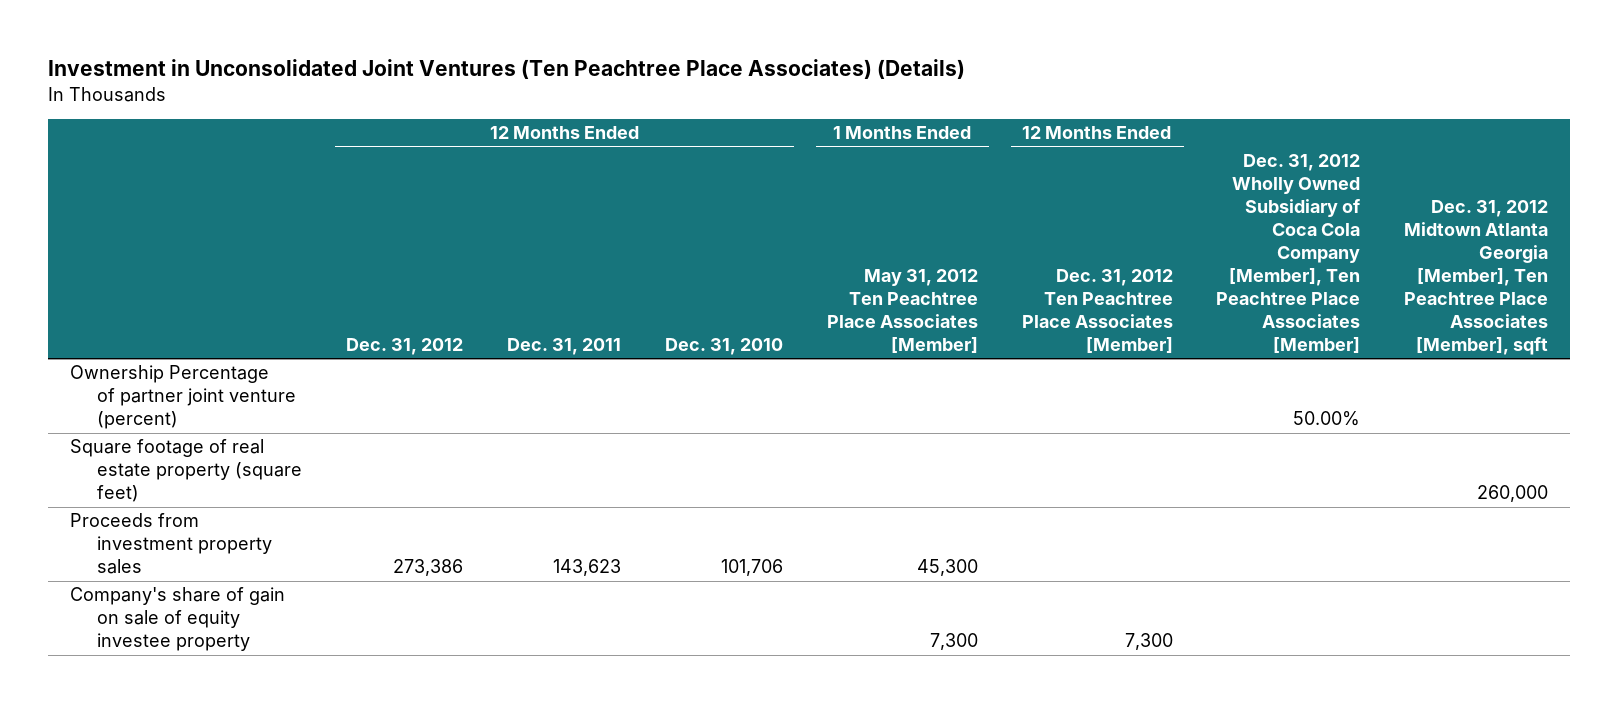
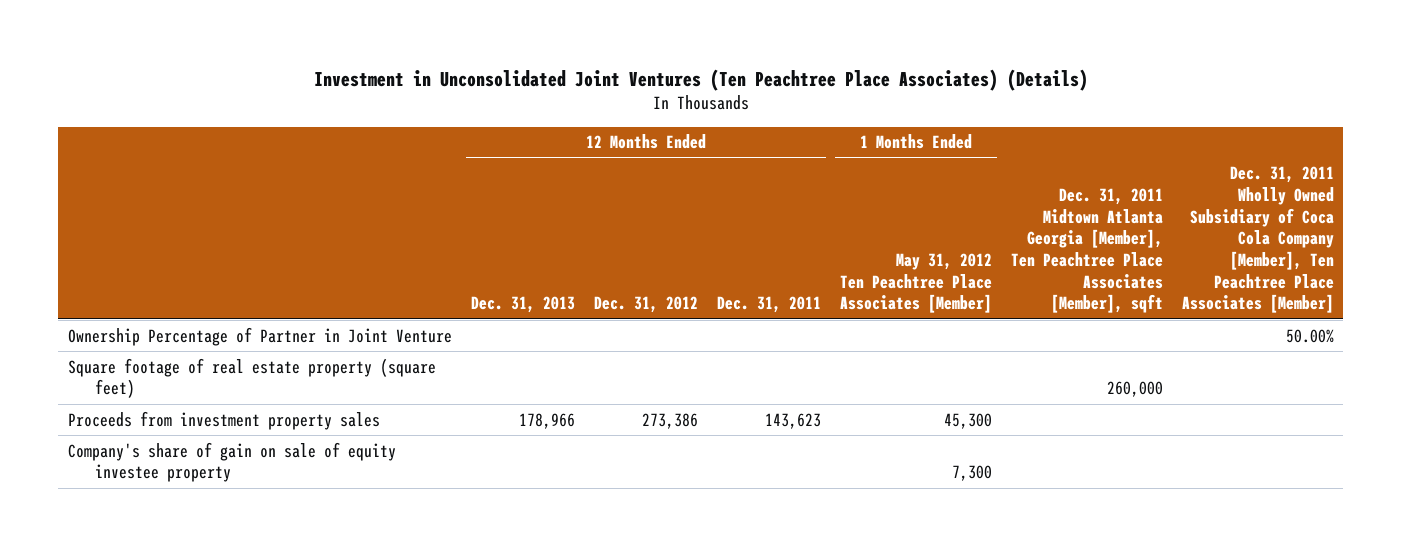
- | 12 Months Ended Dec. 31, 2012 | 12 Months Ended Dec. 31, 2011 | 12 Months Ended Dec. 31, 2010 | 1 Months Ended May 31, 2012 Ten Peachtree Place Associates [Member] | 12 Months Ended Dec. 31, 2012 Ten Peachtree Place Associates [Member] | Dec. 31, 2012 Wholly Owned Subsidiary of Coca Cola Company [Member], Ten Peachtree Place Associates [Member] | Dec. 31, 2012 Midtown Atlanta Georgia [Member], Ten Peachtree Place Associates [Member], sqft
+ | 12 Months Ended Dec. 31, 2013 | 12 Months Ended Dec. 31, 2012 | 12 Months Ended Dec. 31, 2011 | 1 Months Ended May 31, 2012 Ten Peachtree Place Associates [Member] | Dec. 31, 2011 Midtown Atlanta Georgia [Member], Ten Peachtree Place Associates [Member], sqft | Dec. 31, 2011 Wholly Owned Subsidiary of Coca Cola Company [Member], Ten Peachtree Place Associates [Member]
- Ownership Percentage of partner joint venture (percent) | | | | | | 50.00% |
+ Ownership Percentage of Partner in Joint Venture | | | | | | 50.00%

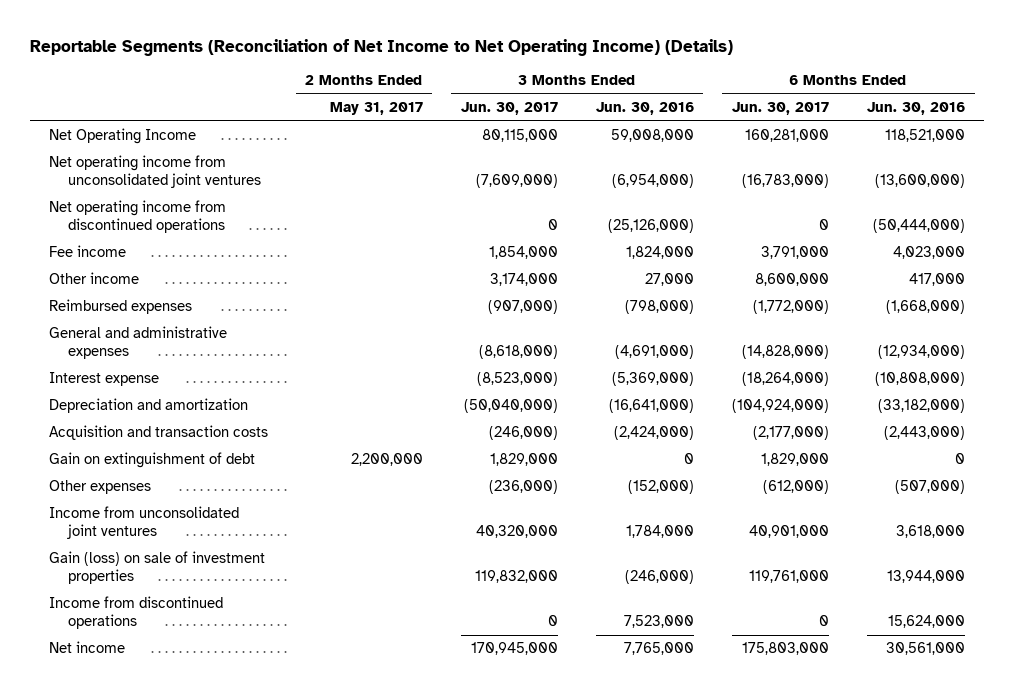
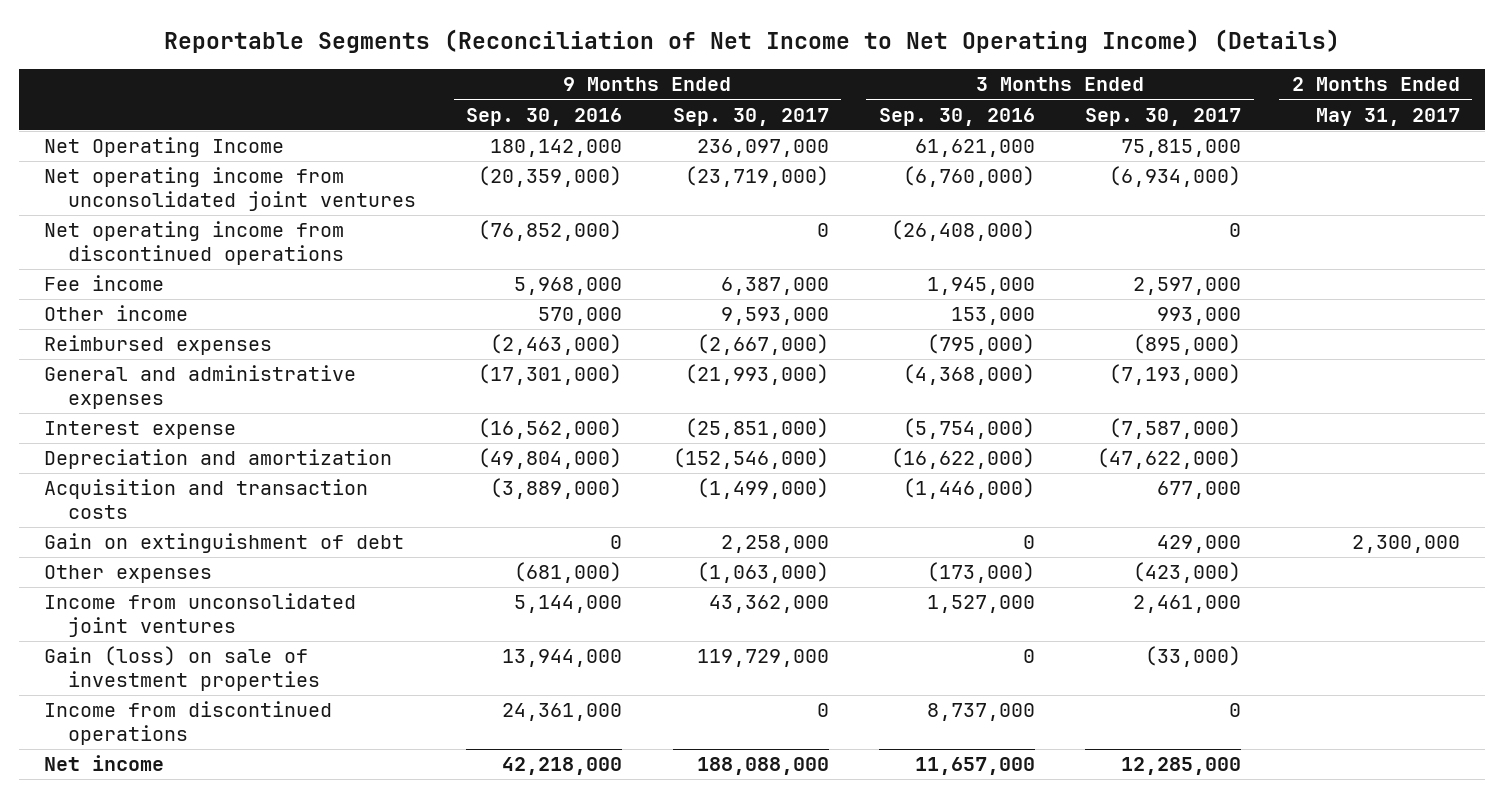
- | 2 Months Ended May 31, 2017 | 3 Months Ended Jun. 30, 2017 | 3 Months Ended Jun. 30, 2016 | 6 Months Ended Jun. 30, 2017 | 6 Months Ended Jun. 30, 2016
+ | 9 Months Ended Sep. 30, 2016 | 9 Months Ended Sep. 30, 2017 | 3 Months Ended Sep. 30, 2016 | 3 Months Ended Sep. 30, 2017 | 2 Months Ended May 31, 2017
- Gain on extinguishment of debt | 2,200,000 | 1,829,000 | 0 | 1,829,000 | 0
+ Gain on extinguishment of debt | 0 | 2,258,000 | 0 | 429,000 | 2,300,000

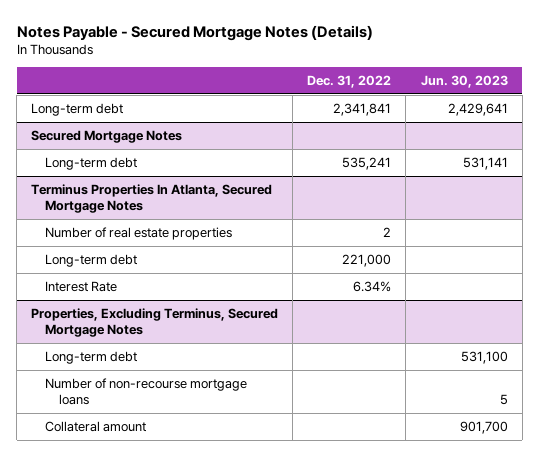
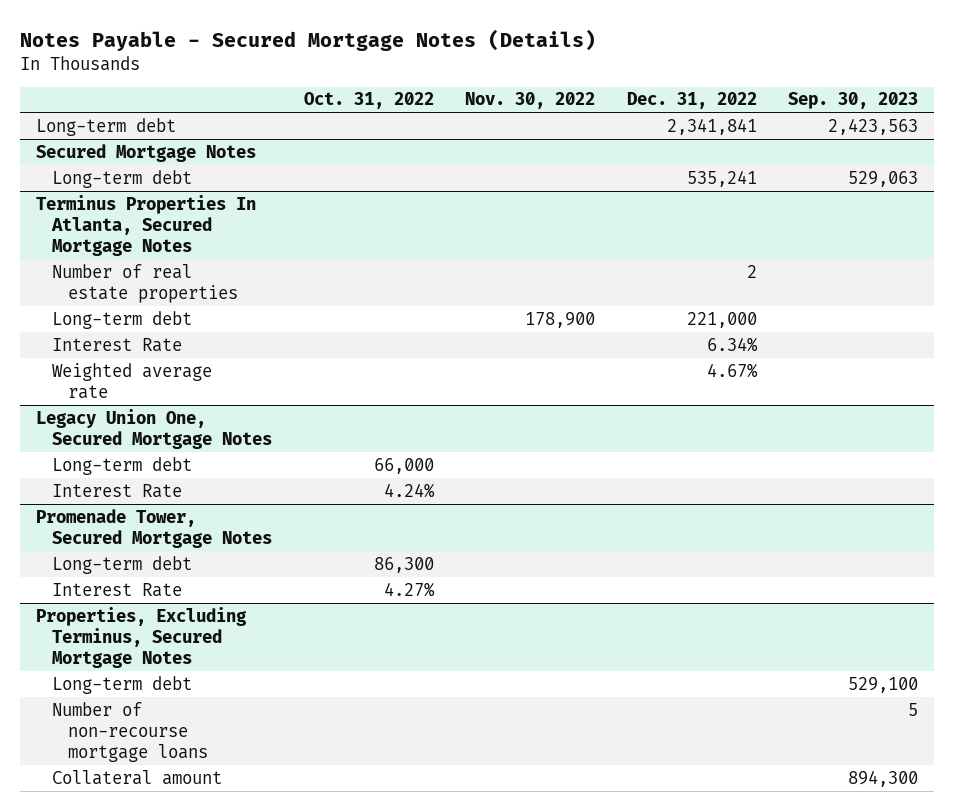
- | Dec. 31, 2022 | Jun. 30, 2023
+ | Oct. 31, 2022 | Nov. 30, 2022 | Dec. 31, 2022 | Sep. 30, 2023
@ Terminus Properties In Atlanta, Secured Mortgage Notes
+ Weighted average rate | | | 4.67% |
+ Legacy Union One, Secured Mortgage Notes
+ Long-term debt | 66,000 | | |
+ Interest Rate | 4.24% | | |
+ Promenade Tower, Secured Mortgage Notes
+ Long-term debt | 86,300 | | |
+ Interest Rate | 4.27% | | |

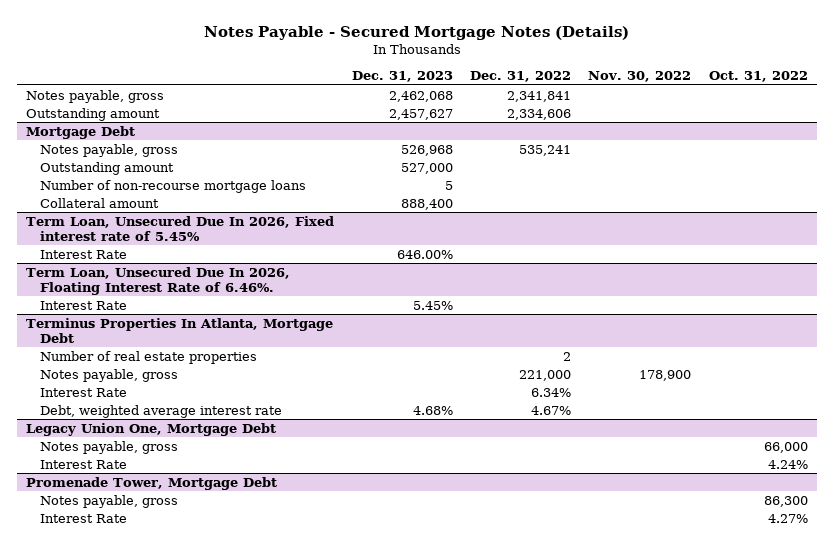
- | Oct. 31, 2022 | Nov. 30, 2022 | Dec. 31, 2022 | Sep. 30, 2023
+ | Dec. 31, 2023 | Dec. 31, 2022 | Nov. 30, 2022 | Oct. 31, 2022
- Long-term debt | | | 2,341,841 | 2,423,563
- Secured Mortgage Notes
- Long-term debt | | | 535,241 | 529,063
- Terminus Properties In Atlanta, Secured Mortgage Notes
+ Notes payable, gross | 2,462,068 | 2,341,841 | |
+ Outstanding amount | 2,457,627 | 2,334,606 | |
+ Mortgage Debt
+ Notes payable, gross | 526,968 | 535,241 | |
+ Outstanding amount | 527,000 | | |
+ Number of non-recourse mortgage loans | 5 | | |
+ Collateral amount | 888,400 | | |
+ Term Loan, Unsecured Due In 2026, Fixed interest rate of 5.45%
+ Interest Rate | 646.00% | | |
+ Term Loan, Unsecured Due In 2026, Floating Interest Rate of 6.46%.
+ Interest Rate | 5.45% | | |
+ Terminus Properties In Atlanta, Mortgage Debt
- Long-term debt | | 178,900 | 221,000 |
+ Notes payable, gross | | 221,000 | 178,900 |
- Weighted average rate | | | 4.67% |
- Legacy Union One, Secured Mortgage Notes
- Long-term debt | 66,000 | | |
+ Debt, weighted average interest rate | 4.68% | 4.67% | |
+ Legacy Union One, Mortgage Debt
+ Notes payable, gross | | | | 66,000
- Promenade Tower, Secured Mortgage Notes
- Long-term debt | 86,300 | | |
+ Promenade Tower, Mortgage Debt
+ Notes payable, gross | | | | 86,300
- Properties, Excluding Terminus, Secured Mortgage Notes
- Long-term debt | | | | 529,100
- Number of non-recourse mortgage loans | | | | 5
- Collateral amount | | | | 894,300

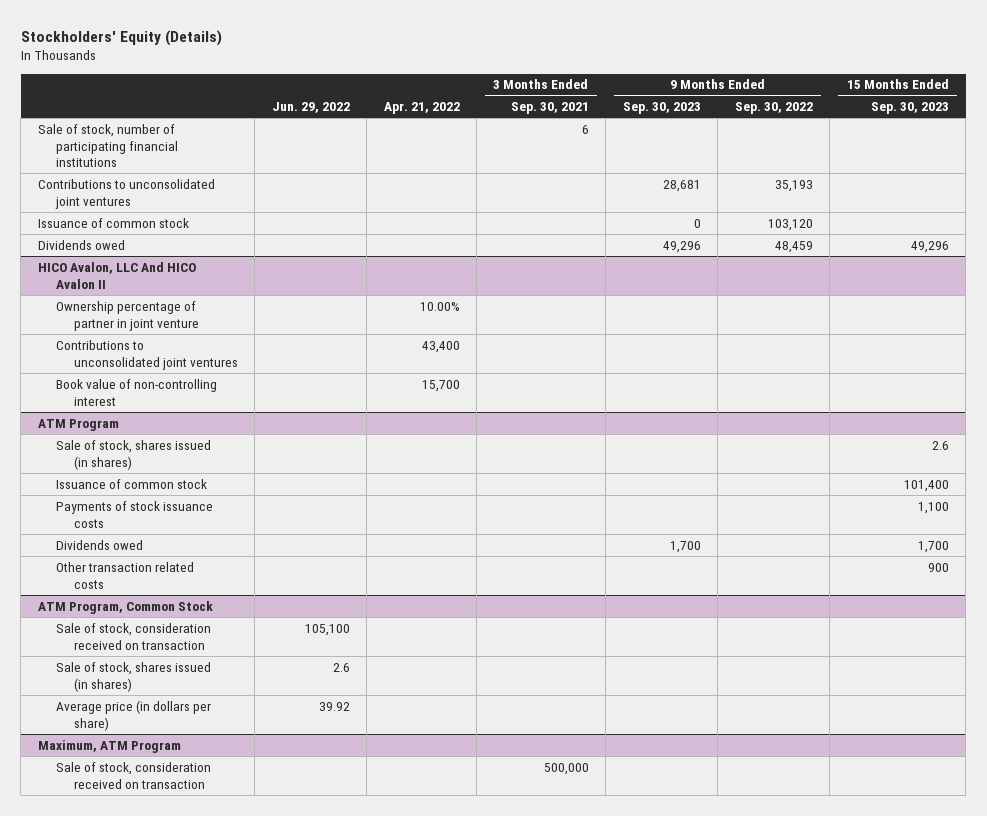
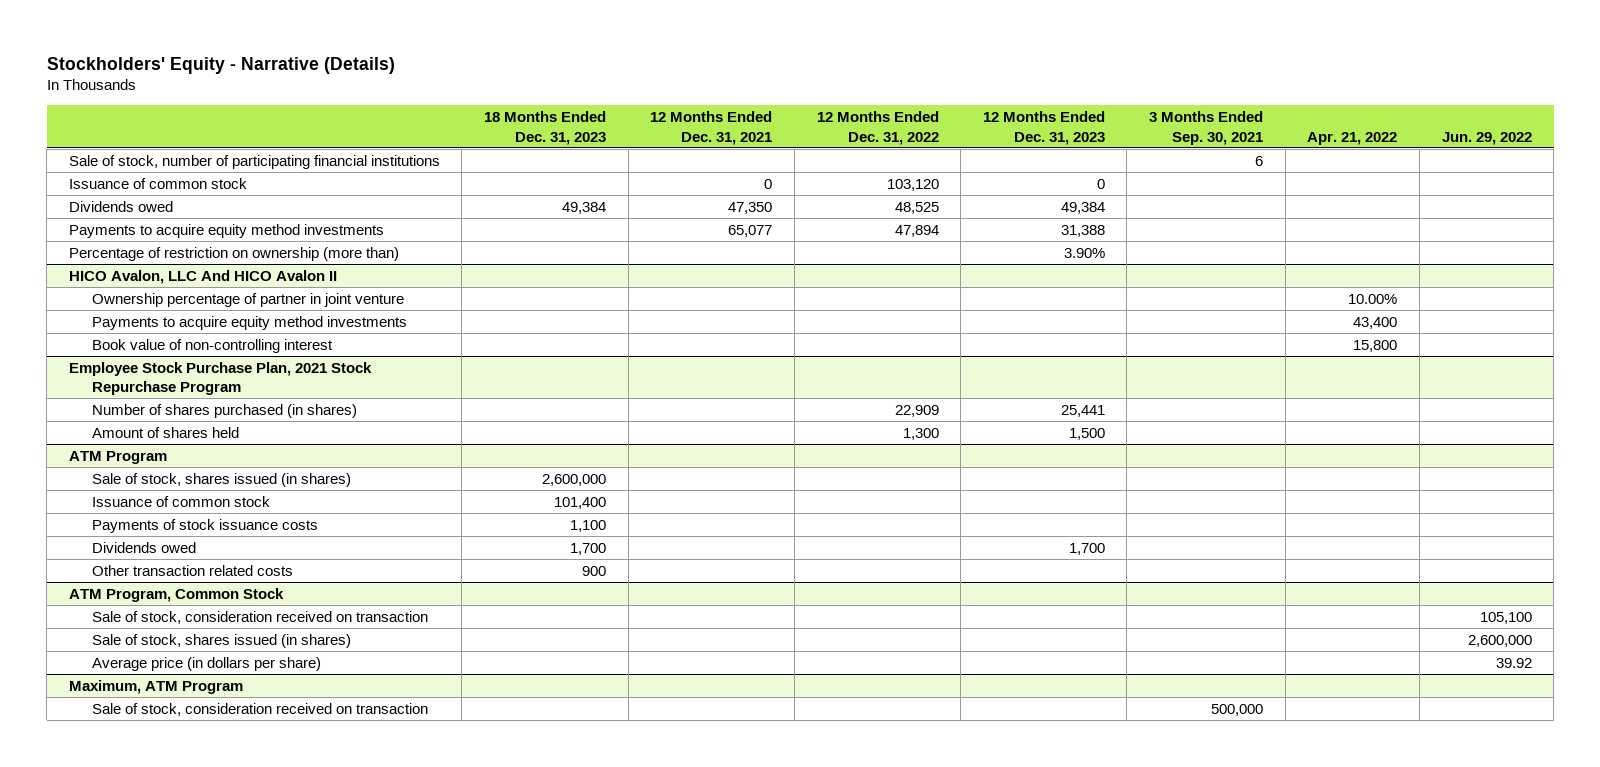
- Stockholders' Equity (Details)
+ Stockholders' Equity - Narrative (Details)
- | Jun. 29, 2022 | Apr. 21, 2022 | 3 Months Ended Sep. 30, 2021 | 9 Months Ended Sep. 30, 2023 | 9 Months Ended Sep. 30, 2022 | 15 Months Ended Sep. 30, 2023
+ | 18 Months Ended Dec. 31, 2023 | 12 Months Ended Dec. 31, 2021 | 12 Months Ended Dec. 31, 2022 | 12 Months Ended Dec. 31, 2023 | 3 Months Ended Sep. 30, 2021 | Apr. 21, 2022 | Jun. 29, 2022
- Contributions to unconsolidated joint ventures | | | | 28,681 | 35,193 |
+ Payments to acquire equity method investments | | 65,077 | 47,894 | 31,388 | | |
+ Percentage of restriction on ownership (more than) | | | | 3.90% | | |
@ HICO Avalon, LLC And HICO Avalon II
- Contributions to unconsolidated joint ventures | | 43,400 | | | |
- Book value of non-controlling interest | | 15,700 | | | |
+ Payments to acquire equity method investments | | | | | | 43,400 |
+ Book value of non-controlling interest | | | | | | 15,800 |
+ Employee Stock Purchase Plan, 2021 Stock Repurchase Program
+ Number of shares purchased (in shares) | | | 22,909 | 25,441 | | |
+ Amount of shares held | | | 1,300 | 1,500 | | |
@ ATM Program, Common Stock
- Sale of stock, shares issued (in shares) | 2.6 | | | | |
+ Sale of stock, shares issued (in shares) | | | | | | | 2,600,000

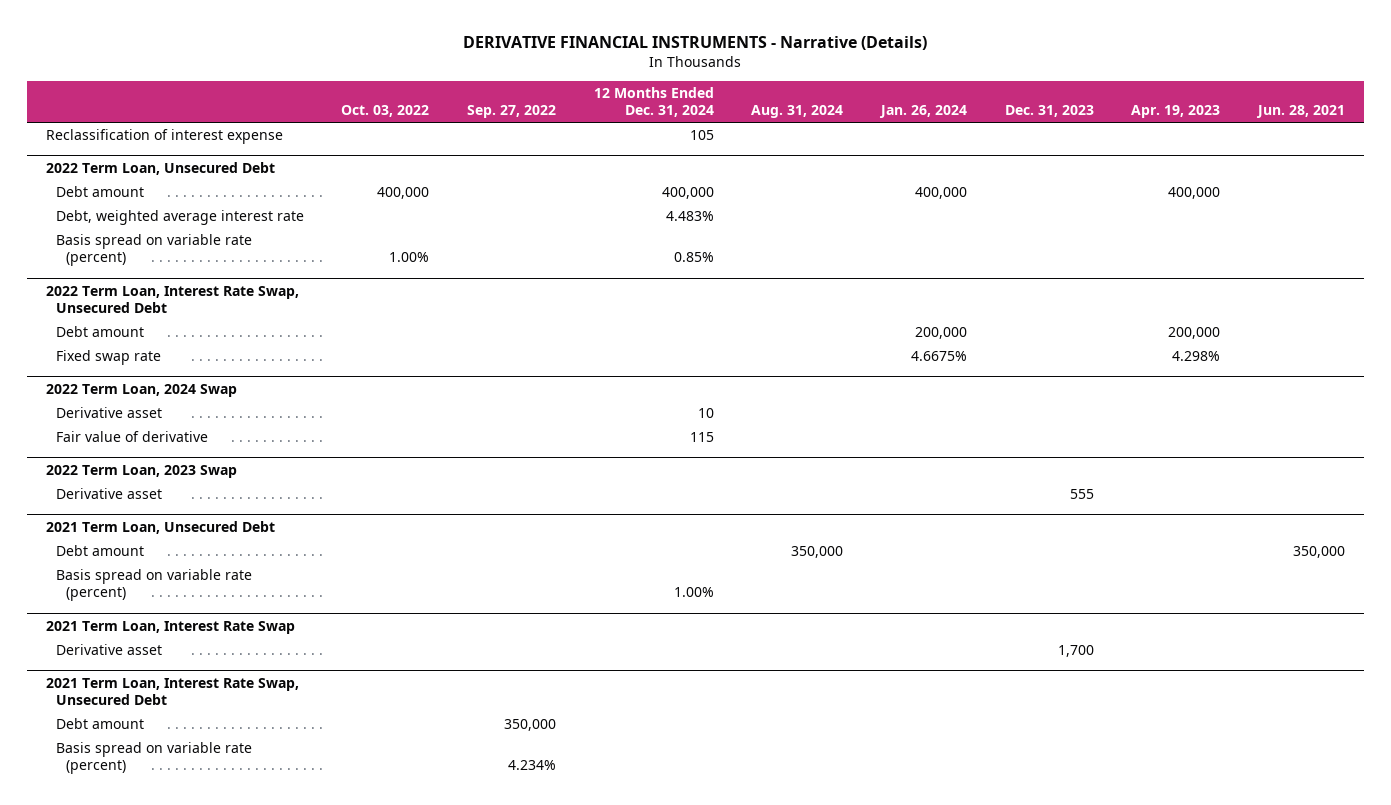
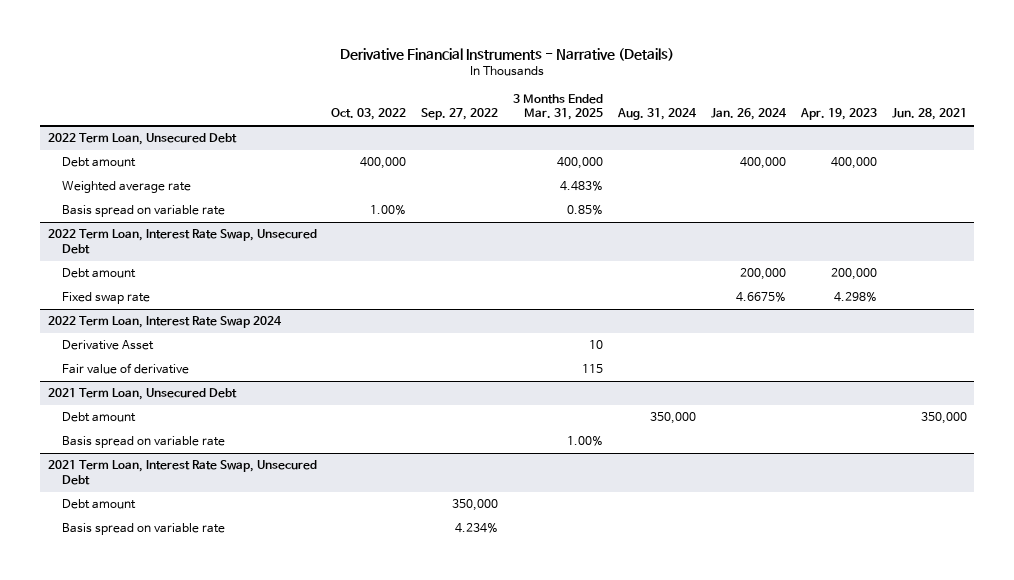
- DERIVATIVE FINANCIAL INSTRUMENTS - Narrative (Details)
+ Derivative Financial Instruments - Narrative (Details)
- | Oct. 03, 2022 | Sep. 27, 2022 | 12 Months Ended Dec. 31, 2024 | Aug. 31, 2024 | Jan. 26, 2024 | Dec. 31, 2023 | Apr. 19, 2023 | Jun. 28, 2021
+ | Oct. 03, 2022 | Sep. 27, 2022 | 3 Months Ended Mar. 31, 2025 | Aug. 31, 2024 | Jan. 26, 2024 | Apr. 19, 2023 | Jun. 28, 2021
- Reclassification of interest expense | | | 105 | | | | |
@ 2022 Term Loan, Unsecured Debt
- Debt, weighted average interest rate | | | 4.483% | | | | |
- Basis spread on variable rate (percent) | 1.00% | | 0.85% | | | | |
+ Weighted average rate | | | 4.483% | | | |
+ Basis spread on variable rate | 1.00% | | 0.85% | | | |
- 2022 Term Loan, 2024 Swap
- Derivative asset | | | 10 | | | | |
+ 2022 Term Loan, Interest Rate Swap 2024
+ Derivative Asset | | | 10 | | | |
- 2022 Term Loan, 2023 Swap
- Derivative asset | | | | | | 555 | |
@ 2021 Term Loan, Unsecured Debt
- Basis spread on variable rate (percent) | | | 1.00% | | | | |
- 2021 Term Loan, Interest Rate Swap
- Derivative asset | | | | | | 1,700 | |
@ 2021 Term Loan, Unsecured Debt
+ Basis spread on variable rate | | | 1.00% | | | |
@ 2021 Term Loan, Interest Rate Swap, Unsecured Debt
- Basis spread on variable rate (percent) | | 4.234% | | | | | |
+ Basis spread on variable rate | | 4.234% | | | | |

